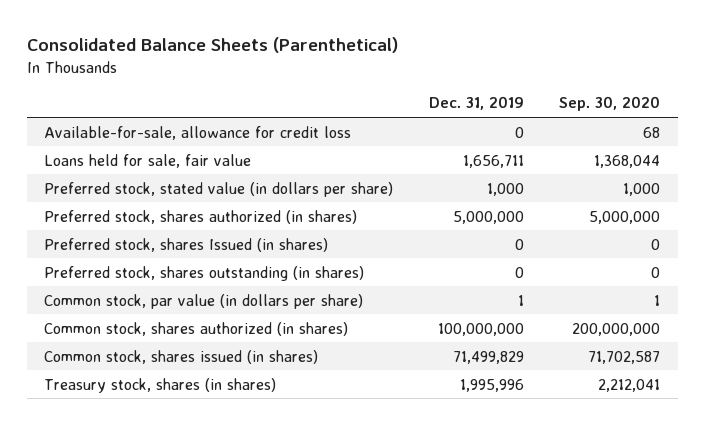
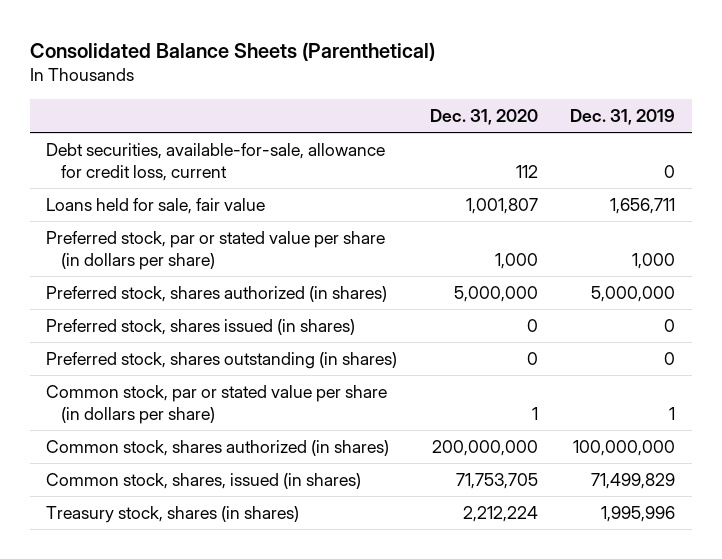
- | Dec. 31, 2019 | Sep. 30, 2020
+ | Dec. 31, 2020 | Dec. 31, 2019
- Available-for-sale, allowance for credit loss | 0 | 68
+ Debt securities, available-for-sale, allowance for credit loss, current | 112 | 0
- Preferred stock, stated value (in dollars per share) | 1,000 | 1,000
+ Preferred stock, par or stated value per share (in dollars per share) | 1,000 | 1,000
- Preferred stock, shares Issued (in shares) | 0 | 0
+ Preferred stock, shares issued (in shares) | 0 | 0
- Common stock, par value (in dollars per share) | 1 | 1
+ Common stock, par or stated value per share (in dollars per share) | 1 | 1
- Common stock, shares issued (in shares) | 71,499,829 | 71,702,587
+ Common stock, shares, issued (in shares) | 71,753,705 | 71,499,829

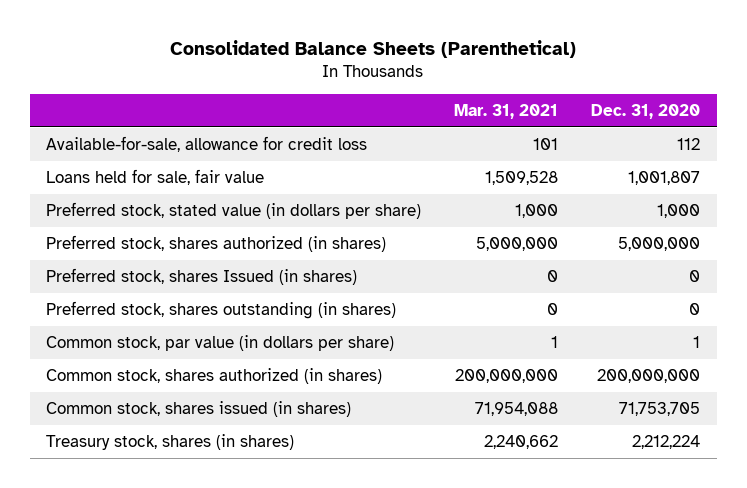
- | Dec. 31, 2020 | Dec. 31, 2019
+ | Mar. 31, 2021 | Dec. 31, 2020
- Debt securities, available-for-sale, allowance for credit loss, current | 112 | 0
+ Available-for-sale, allowance for credit loss | 101 | 112
- Preferred stock, par or stated value per share (in dollars per share) | 1,000 | 1,000
+ Preferred stock, stated value (in dollars per share) | 1,000 | 1,000
- Preferred stock, shares issued (in shares) | 0 | 0
+ Preferred stock, shares Issued (in shares) | 0 | 0
- Common stock, par or stated value per share (in dollars per share) | 1 | 1
+ Common stock, par value (in dollars per share) | 1 | 1
- Common stock, shares, issued (in shares) | 71,753,705 | 71,499,829
+ Common stock, shares issued (in shares) | 71,954,088 | 71,753,705

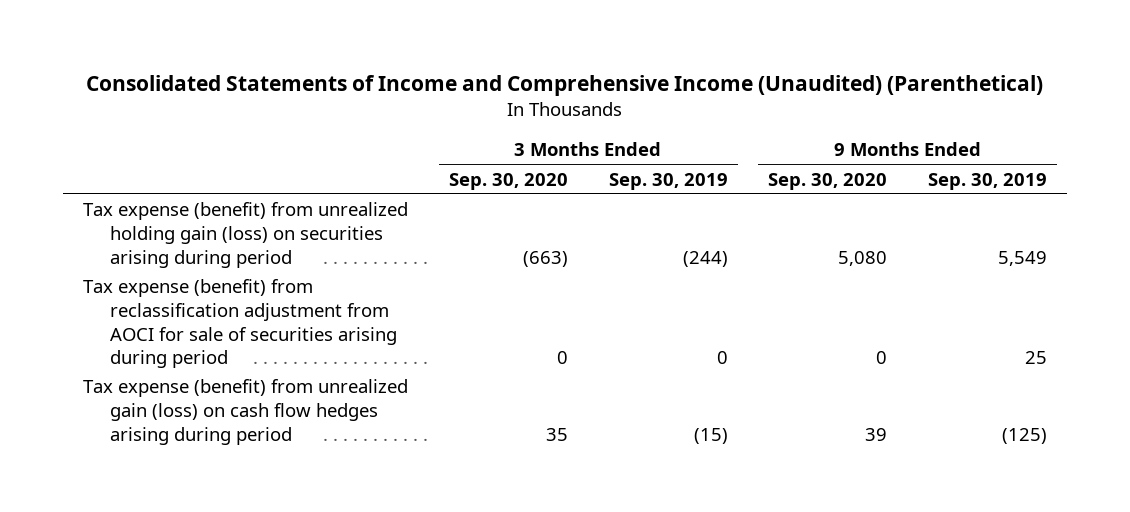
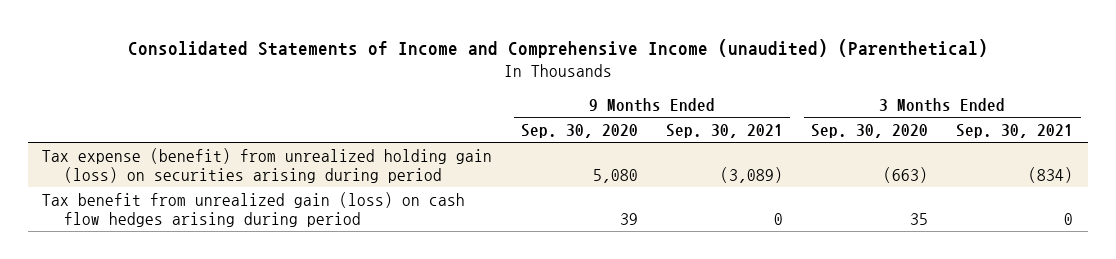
- Consolidated Statements of Income and Comprehensive Income (Unaudited) (Parenthetical)
+ Consolidated Statements of Income and Comprehensive Income (unaudited) (Parenthetical)
- | 3 Months Ended Sep. 30, 2020 | 3 Months Ended Sep. 30, 2019 | 9 Months Ended Sep. 30, 2020 | 9 Months Ended Sep. 30, 2019
+ | 9 Months Ended Sep. 30, 2020 | 9 Months Ended Sep. 30, 2021 | 3 Months Ended Sep. 30, 2020 | 3 Months Ended Sep. 30, 2021
- Tax expense (benefit) from reclassification adjustment from AOCI for sale of securities arising during period | 0 | 0 | 0 | 25
- Tax expense (benefit) from unrealized gain (loss) on cash flow hedges arising during period | 35 | (15) | 39 | (125)
+ Tax benefit from unrealized gain (loss) on cash flow hedges arising during period | 39 | 0 | 35 | 0

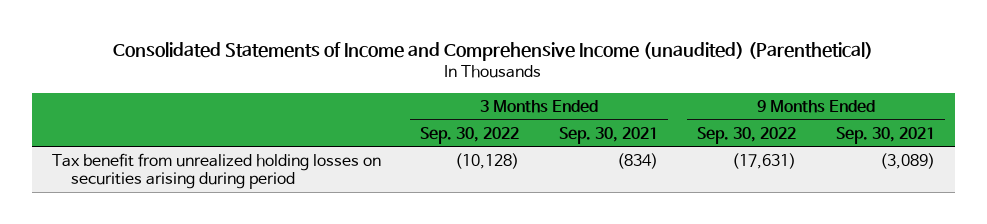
- | 9 Months Ended Sep. 30, 2020 | 9 Months Ended Sep. 30, 2021 | 3 Months Ended Sep. 30, 2020 | 3 Months Ended Sep. 30, 2021
+ | 3 Months Ended Sep. 30, 2022 | 3 Months Ended Sep. 30, 2021 | 9 Months Ended Sep. 30, 2022 | 9 Months Ended Sep. 30, 2021
- Tax expense (benefit) from unrealized holding gain (loss) on securities arising during period | 5,080 | (3,089) | (663) | (834)
- Tax benefit from unrealized gain (loss) on cash flow hedges arising during period | 39 | 0 | 35 | 0
+ Tax benefit from unrealized holding losses on securities arising during period | (10,128) | (834) | (17,631) | (3,089)

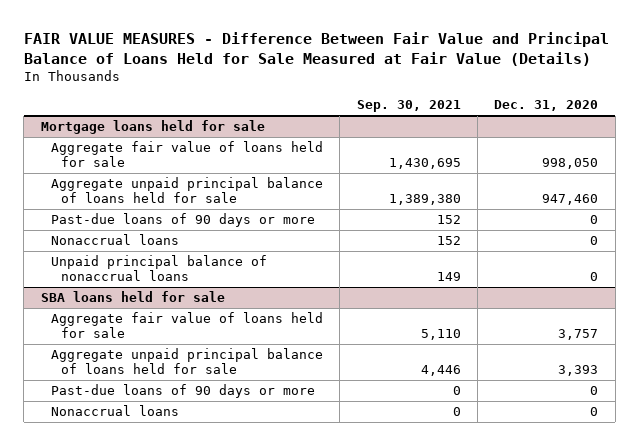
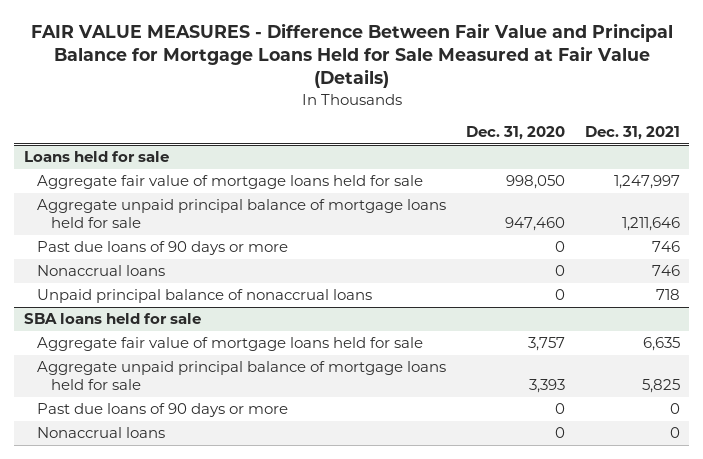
- FAIR VALUE MEASURES - Difference Between Fair Value and Principal Balance of Loans Held for Sale Measured at Fair Value (Details)
+ FAIR VALUE MEASURES - Difference Between Fair Value and Principal Balance for Mortgage Loans Held for Sale Measured at Fair Value (Details)
- | Sep. 30, 2021 | Dec. 31, 2020
+ | Dec. 31, 2020 | Dec. 31, 2021
- Mortgage loans held for sale
- Aggregate fair value of loans held for sale | 1,430,695 | 998,050
- Aggregate unpaid principal balance of loans held for sale | 1,389,380 | 947,460
- Past-due loans of 90 days or more | 152 | 0
+ Loans held for sale
+ Aggregate fair value of mortgage loans held for sale | 998,050 | 1,247,997
+ Aggregate unpaid principal balance of mortgage loans held for sale | 947,460 | 1,211,646
+ Past due loans of 90 days or more | 0 | 746
@ SBA loans held for sale
- Aggregate fair value of loans held for sale | 5,110 | 3,757
- Aggregate unpaid principal balance of loans held for sale | 4,446 | 3,393
- Past-due loans of 90 days or more | 0 | 0
+ Aggregate fair value of mortgage loans held for sale | 3,757 | 6,635
+ Aggregate unpaid principal balance of mortgage loans held for sale | 3,393 | 5,825
+ Past due loans of 90 days or more | 0 | 0

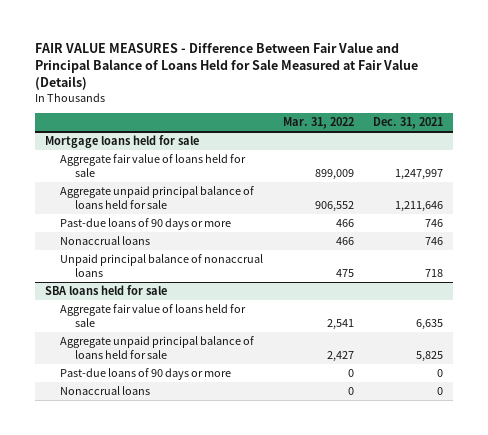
- FAIR VALUE MEASURES - Difference Between Fair Value and Principal Balance for Mortgage Loans Held for Sale Measured at Fair Value (Details)
+ FAIR VALUE MEASURES - Difference Between Fair Value and Principal Balance of Loans Held for Sale Measured at Fair Value (Details)
- | Dec. 31, 2020 | Dec. 31, 2021
+ | Mar. 31, 2022 | Dec. 31, 2021
- Loans held for sale
- Aggregate fair value of mortgage loans held for sale | 998,050 | 1,247,997
- Aggregate unpaid principal balance of mortgage loans held for sale | 947,460 | 1,211,646
- Past due loans of 90 days or more | 0 | 746
+ Mortgage loans held for sale
+ Aggregate fair value of loans held for sale | 899,009 | 1,247,997
+ Aggregate unpaid principal balance of loans held for sale | 906,552 | 1,211,646
+ Past-due loans of 90 days or more | 466 | 746
@ SBA loans held for sale
- Aggregate fair value of mortgage loans held for sale | 3,757 | 6,635
- Aggregate unpaid principal balance of mortgage loans held for sale | 3,393 | 5,825
- Past due loans of 90 days or more | 0 | 0
+ Aggregate fair value of loans held for sale | 2,541 | 6,635
+ Aggregate unpaid principal balance of loans held for sale | 2,427 | 5,825
+ Past-due loans of 90 days or more | 0 | 0

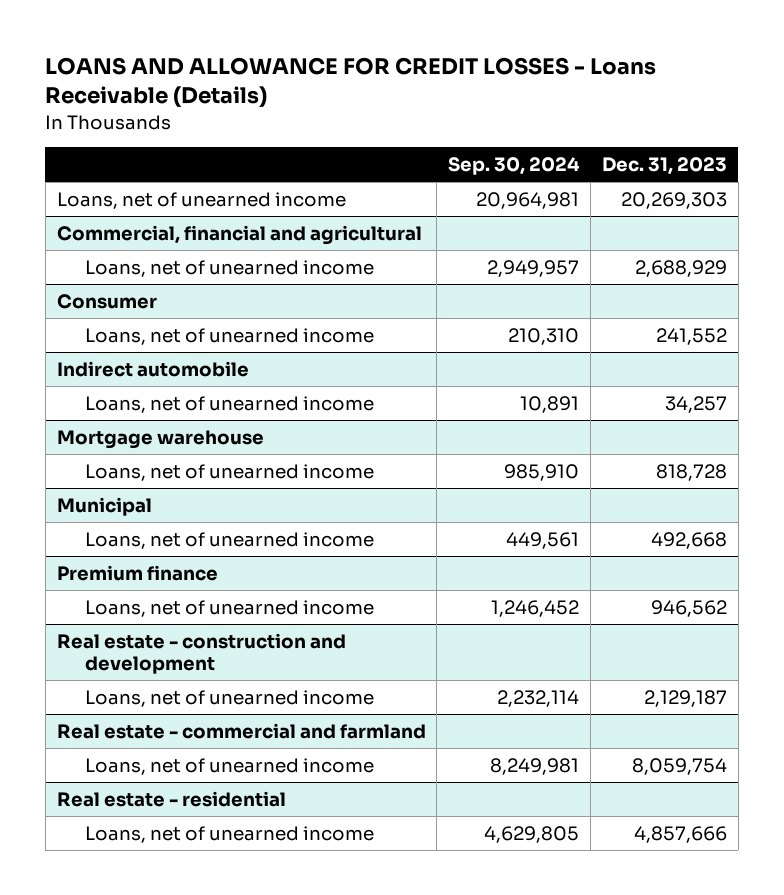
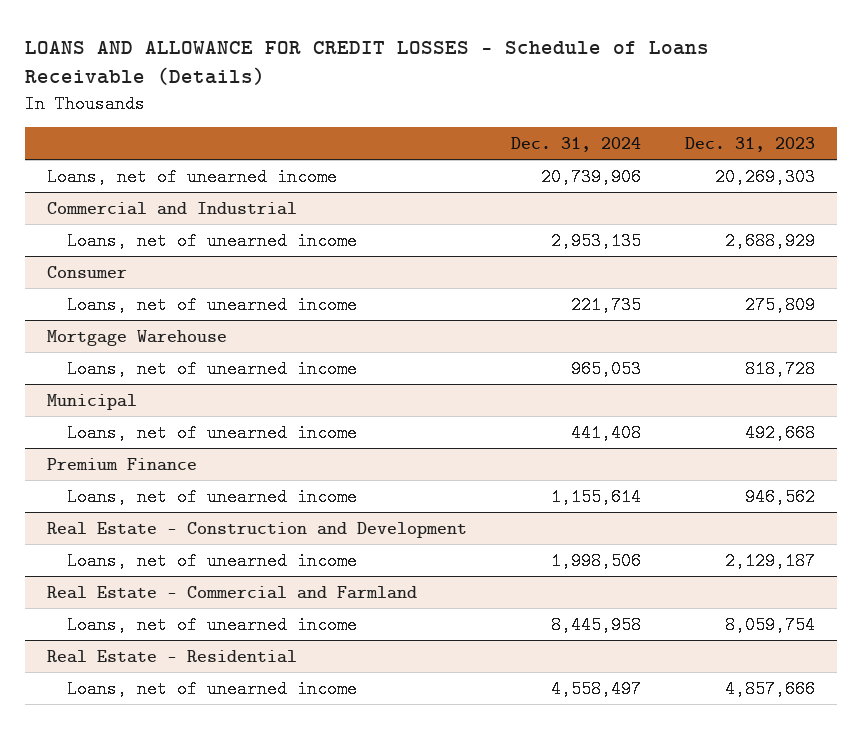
- LOANS AND ALLOWANCE FOR CREDIT LOSSES - Loans Receivable (Details)
+ LOANS AND ALLOWANCE FOR CREDIT LOSSES - Schedule of Loans Receivable (Details)
- | Sep. 30, 2024 | Dec. 31, 2023
+ | Dec. 31, 2024 | Dec. 31, 2023
- Commercial, financial and agricultural
+ Commercial and Industrial
@ Consumer
- Loans, net of unearned income | 210,310 | 241,552
- Indirect automobile
- Loans, net of unearned income | 10,891 | 34,257
- Mortgage warehouse
@ Consumer
+ Loans, net of unearned income | 221,735 | 275,809
+ Mortgage Warehouse
- Premium finance
+ Premium Finance
- Real estate - construction and development
+ Real Estate - Construction and Development
- Real estate - commercial and farmland
+ Real Estate - Commercial and Farmland
- Real estate - residential
+ Real Estate - Residential

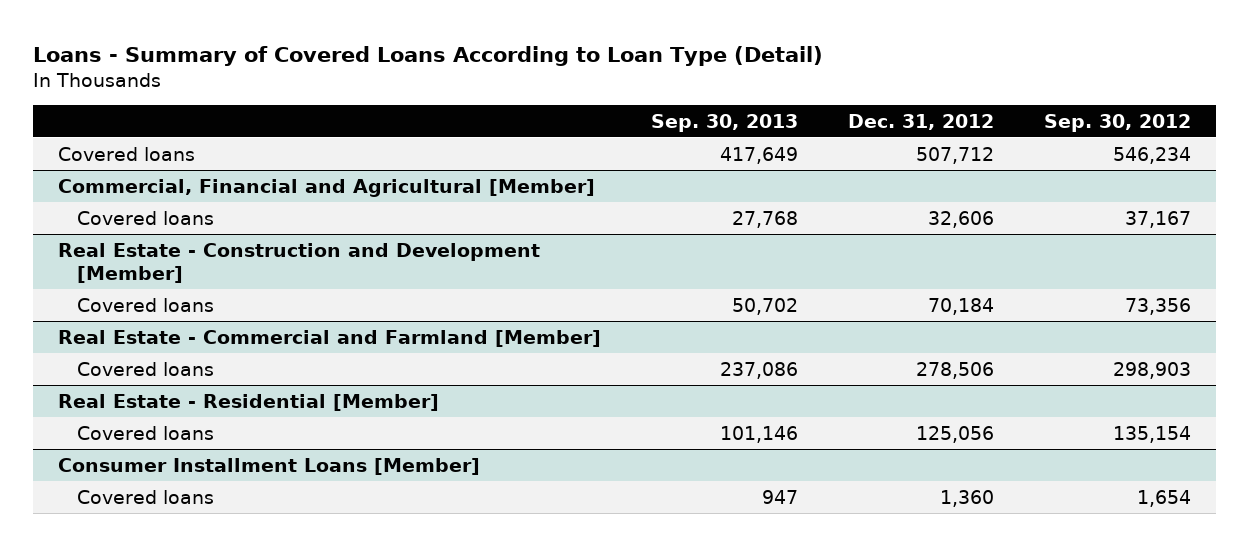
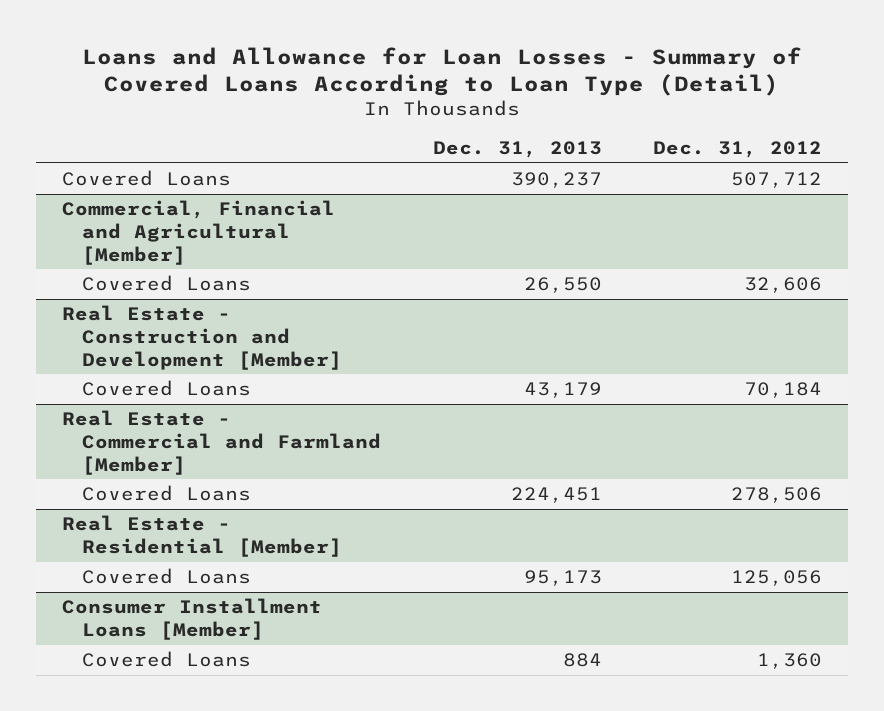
- Loans - Summary of Covered Loans According to Loan Type (Detail)
+ Loans and Allowance for Loan Losses - Summary of Covered Loans According to Loan Type (Detail)
- | Sep. 30, 2013 | Dec. 31, 2012 | Sep. 30, 2012
+ | Dec. 31, 2013 | Dec. 31, 2012
- Covered loans | 417,649 | 507,712 | 546,234
+ Covered Loans | 390,237 | 507,712
@ Commercial, Financial and Agricultural [Member]
- Covered loans | 27,768 | 32,606 | 37,167
+ Covered Loans | 26,550 | 32,606
@ Real Estate - Construction and Development [Member]
- Covered loans | 50,702 | 70,184 | 73,356
+ Covered Loans | 43,179 | 70,184
@ Real Estate - Commercial and Farmland [Member]
- Covered loans | 237,086 | 278,506 | 298,903
+ Covered Loans | 224,451 | 278,506
@ Real Estate - Residential [Member]
- Covered loans | 101,146 | 125,056 | 135,154
+ Covered Loans | 95,173 | 125,056
@ Consumer Installment Loans [Member]
- Covered loans | 947 | 1,360 | 1,654
+ Covered Loans | 884 | 1,360

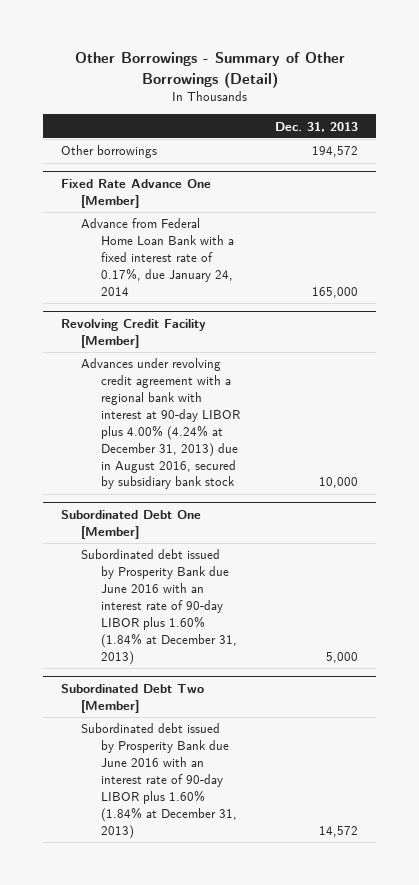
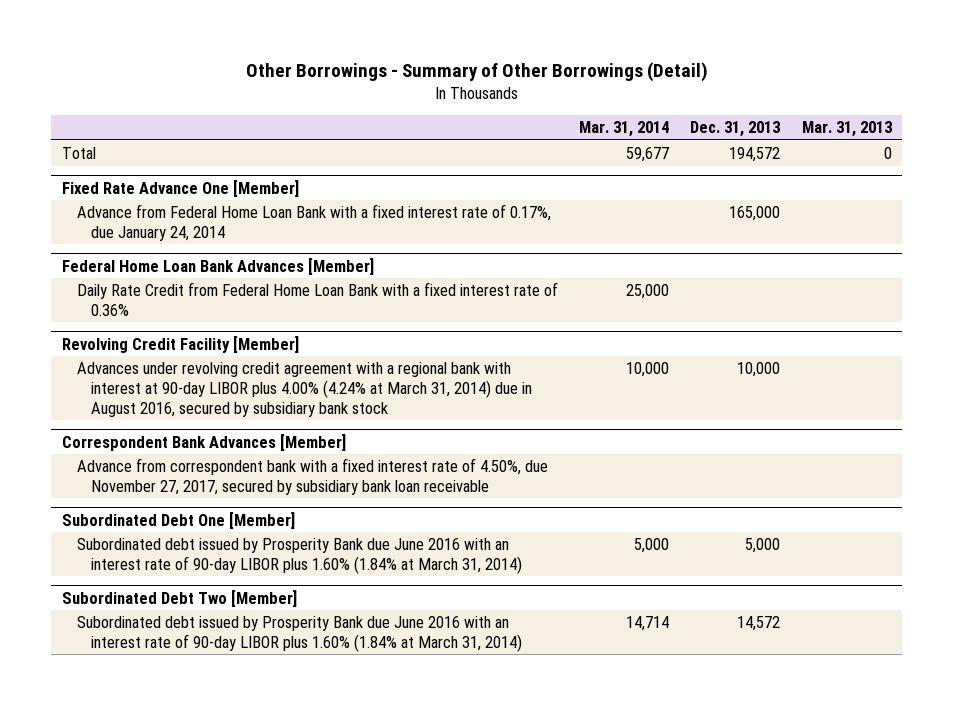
- | Dec. 31, 2013
+ | Mar. 31, 2014 | Dec. 31, 2013 | Mar. 31, 2013
- Other borrowings | 194,572
+ Total | 59,677 | 194,572 | 0
+ Federal Home Loan Bank Advances [Member]
+ Daily Rate Credit from Federal Home Loan Bank with a fixed interest rate of 0.36% | 25,000 | |
@ Revolving Credit Facility [Member]
- Advances under revolving credit agreement with a regional bank with interest at 90-day LIBOR plus 4.00% (4.24% at December 31, 2013) due in August 2016, secured by subsidiary bank stock | 10,000
+ Advances under revolving credit agreement with a regional bank with interest at 90-day LIBOR plus 4.00% (4.24% at March 31, 2014) due in August 2016, secured by subsidiary bank stock | 10,000 | 10,000 |
+ Correspondent Bank Advances [Member]
+ Advance from correspondent bank with a fixed interest rate of 4.50%, due November 27, 2017, secured by subsidiary bank loan receivable
@ Subordinated Debt One [Member]
- Subordinated debt issued by Prosperity Bank due June 2016 with an interest rate of 90-day LIBOR plus 1.60% (1.84% at December 31, 2013) | 5,000
+ Subordinated debt issued by Prosperity Bank due June 2016 with an interest rate of 90-day LIBOR plus 1.60% (1.84% at March 31, 2014) | 5,000 | 5,000 |
@ Subordinated Debt Two [Member]
- Subordinated debt issued by Prosperity Bank due June 2016 with an interest rate of 90-day LIBOR plus 1.60% (1.84% at December 31, 2013) | 14,572
+ Subordinated debt issued by Prosperity Bank due June 2016 with an interest rate of 90-day LIBOR plus 1.60% (1.84% at March 31, 2014) | 14,714 | 14,572 |

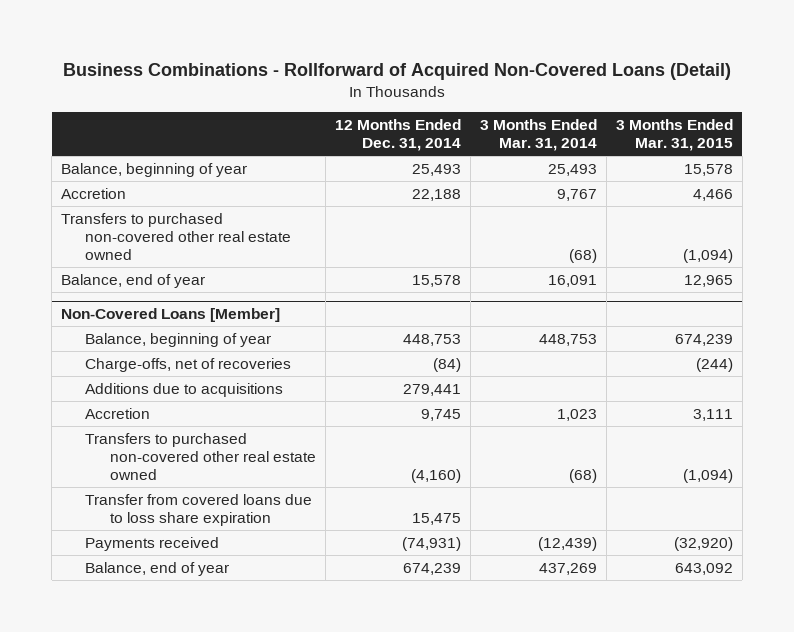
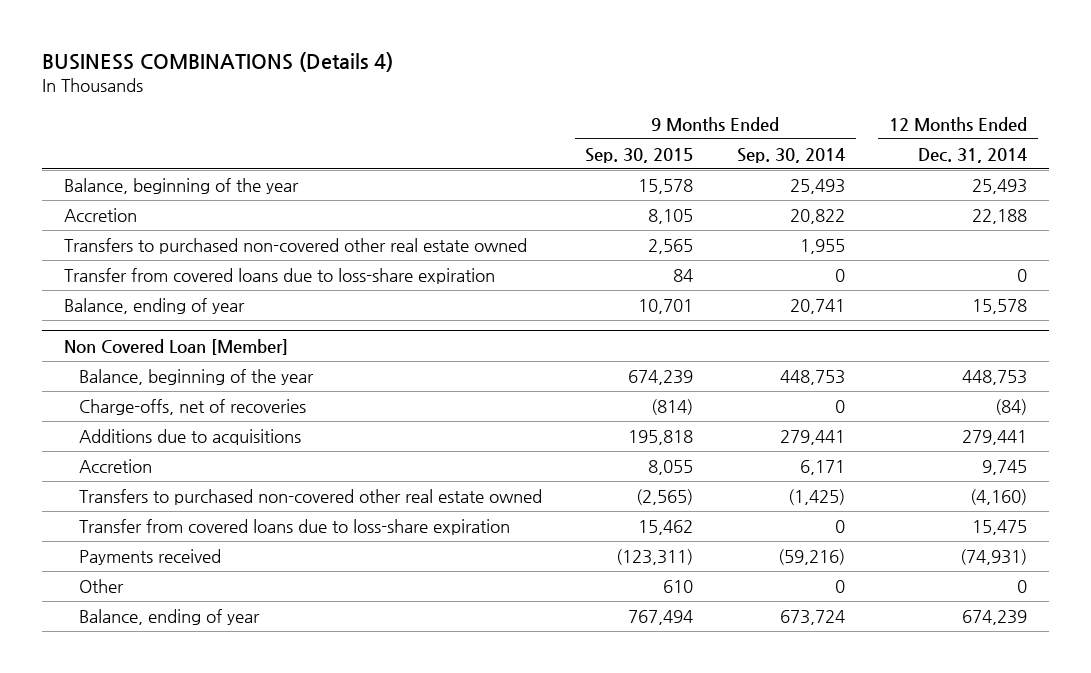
- Business Combinations - Rollforward of Acquired Non-Covered Loans (Detail)
+ BUSINESS COMBINATIONS (Details 4)
- | 12 Months Ended Dec. 31, 2014 | 3 Months Ended Mar. 31, 2014 | 3 Months Ended Mar. 31, 2015
+ | 9 Months Ended Sep. 30, 2015 | 9 Months Ended Sep. 30, 2014 | 12 Months Ended Dec. 31, 2014
- Balance, beginning of year | 25,493 | 25,493 | 15,578
+ Balance, beginning of the year | 15,578 | 25,493 | 25,493
- Balance, end of year | 15,578 | 16,091 | 12,965
- Non-Covered Loans [Member]
- Balance, beginning of year | 448,753 | 448,753 | 674,239
+ Transfer from covered loans due to loss-share expiration | 84 | 0 | 0
+ Balance, ending of year | 10,701 | 20,741 | 15,578
+ Non Covered Loan [Member]
+ Balance, beginning of the year | 674,239 | 448,753 | 448,753
- Transfer from covered loans due to loss share expiration | 15,475 | |
+ Transfer from covered loans due to loss-share expiration | 15,462 | 0 | 15,475
- Balance, end of year | 674,239 | 437,269 | 643,092
+ Other | 610 | 0 | 0
+ Balance, ending of year | 767,494 | 673,724 | 674,239

